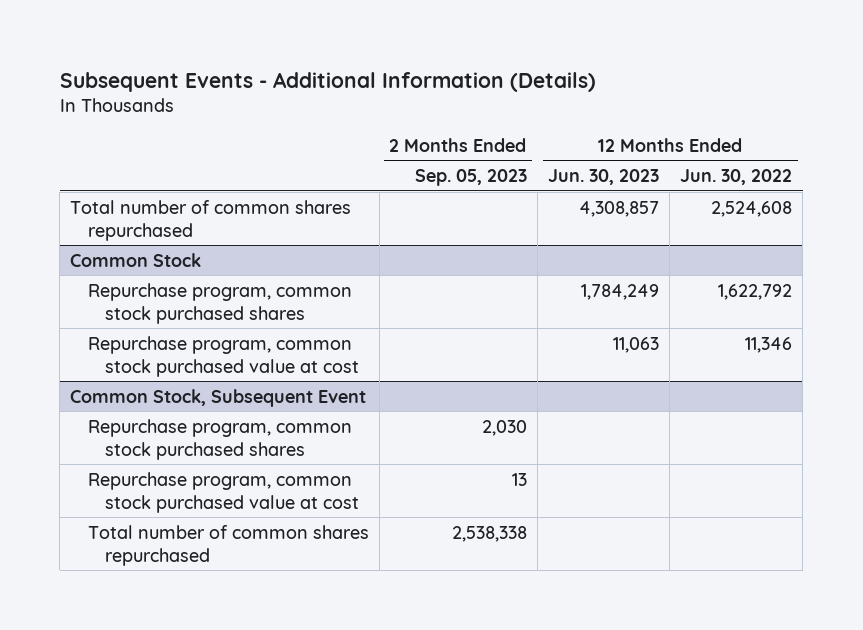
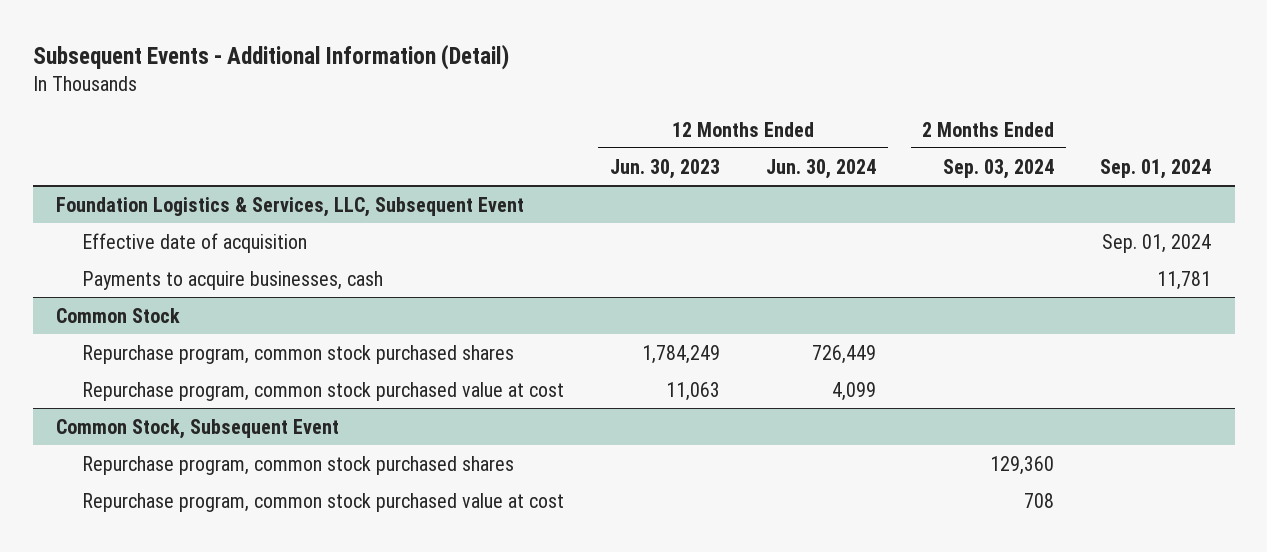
- Subsequent Events - Additional Information (Details)
+ Subsequent Events - Additional Information (Detail)
- | 2 Months Ended Sep. 05, 2023 | 12 Months Ended Jun. 30, 2023 | 12 Months Ended Jun. 30, 2022
+ | 12 Months Ended Jun. 30, 2023 | 12 Months Ended Jun. 30, 2024 | 2 Months Ended Sep. 03, 2024 | Sep. 01, 2024
- Total number of common shares repurchased | | 4,308,857 | 2,524,608
+ Foundation Logistics & Services, LLC, Subsequent Event
+ Effective date of acquisition | | | | Sep. 01, 2024
+ Payments to acquire businesses, cash | | | | 11,781
@ Common Stock, Subsequent Event
- Total number of common shares repurchased | 2,538,338 | |

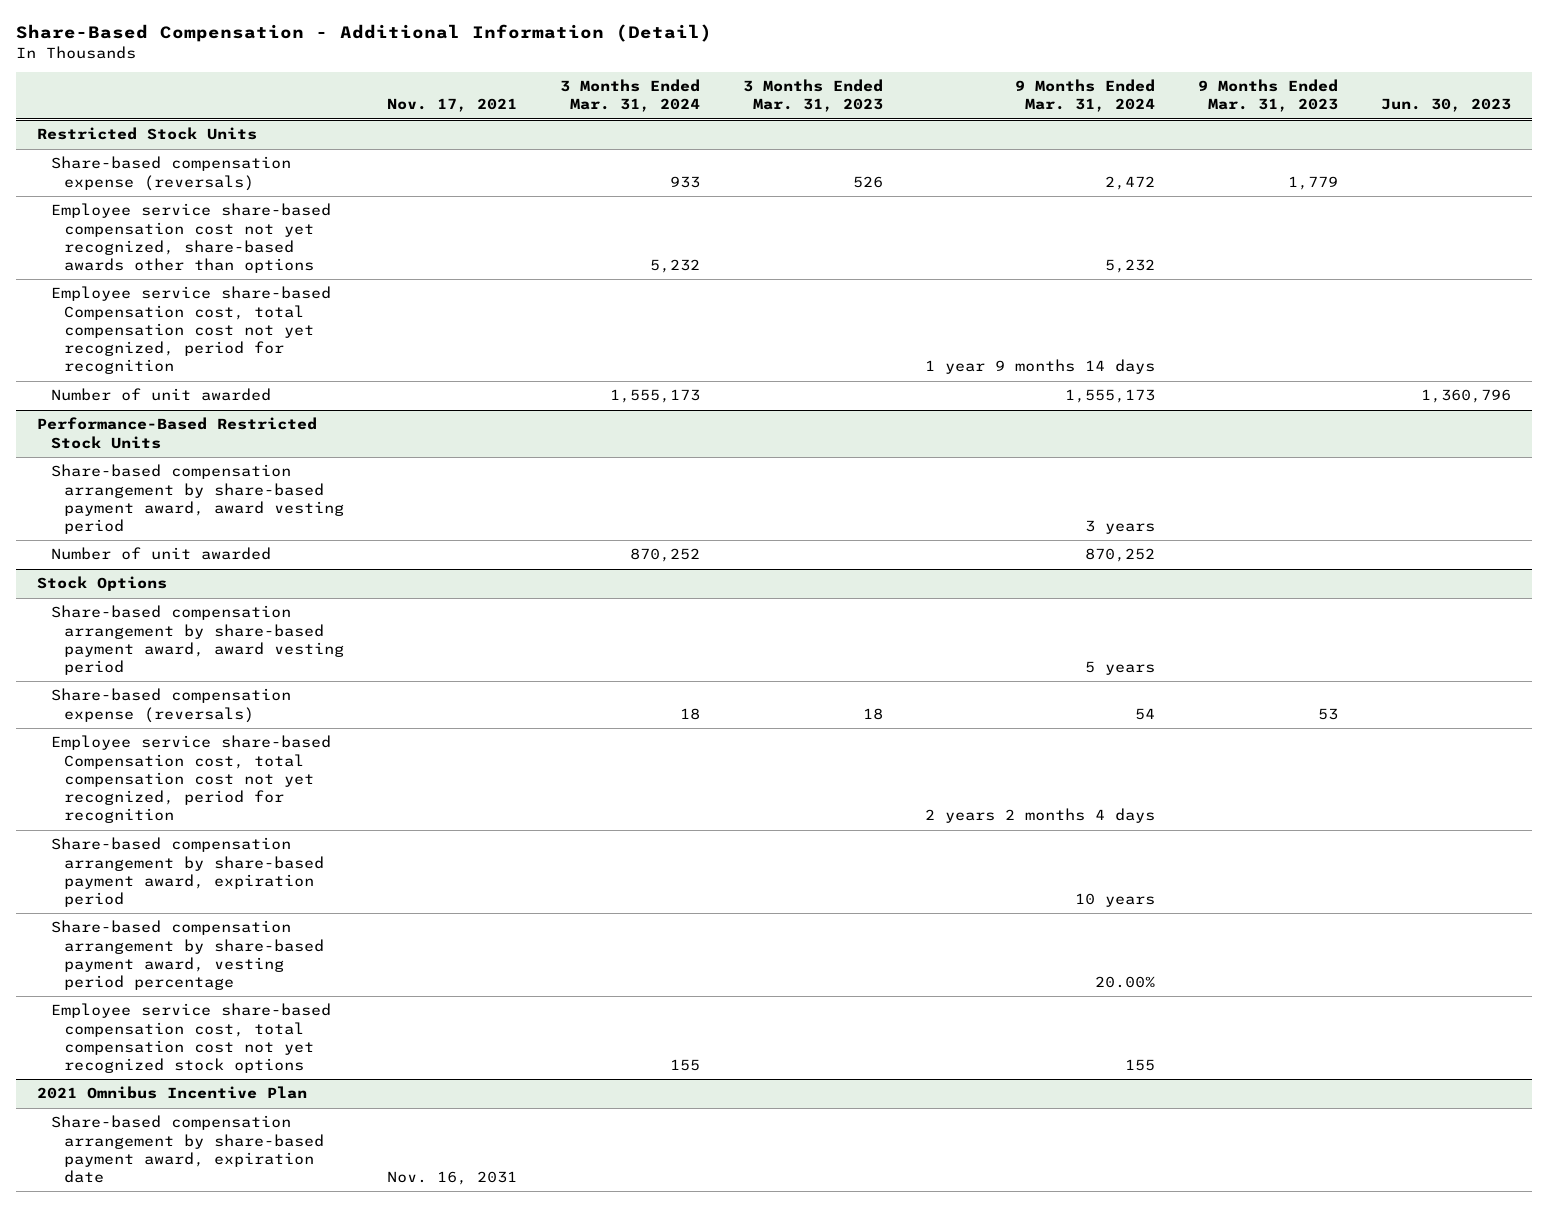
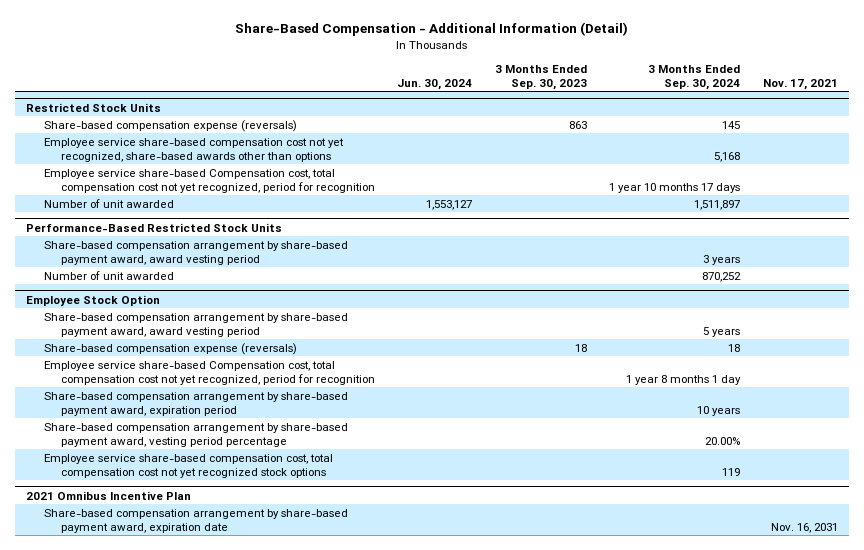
- | Nov. 17, 2021 | 3 Months Ended Mar. 31, 2024 | 3 Months Ended Mar. 31, 2023 | 9 Months Ended Mar. 31, 2024 | 9 Months Ended Mar. 31, 2023 | Jun. 30, 2023
+ | Jun. 30, 2024 | 3 Months Ended Sep. 30, 2023 | 3 Months Ended Sep. 30, 2024 | Nov. 17, 2021
- Stock Options
+ Employee Stock Option

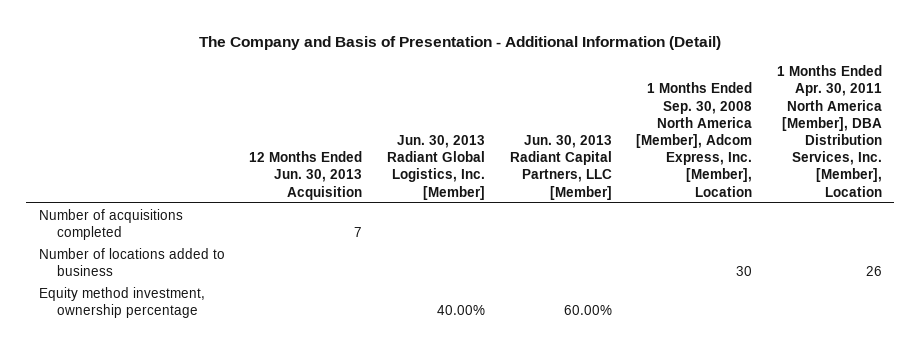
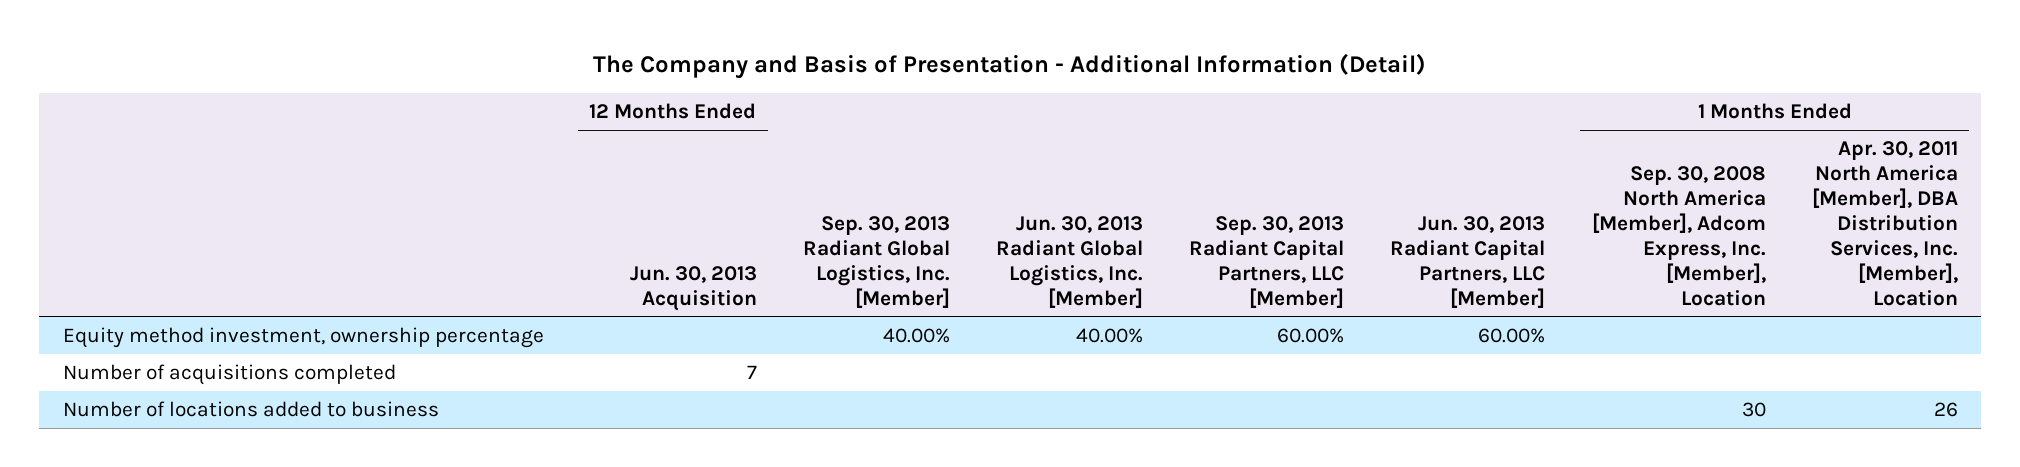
- | 12 Months Ended Jun. 30, 2013 Acquisition | Jun. 30, 2013 Radiant Global Logistics, Inc. [Member] | Jun. 30, 2013 Radiant Capital Partners, LLC [Member] | 1 Months Ended Sep. 30, 2008 North America [Member], Adcom Express, Inc. [Member], Location | 1 Months Ended Apr. 30, 2011 North America [Member], DBA Distribution Services, Inc. [Member], Location
+ | 12 Months Ended Jun. 30, 2013 Acquisition | Sep. 30, 2013 Radiant Global Logistics, Inc. [Member] | Jun. 30, 2013 Radiant Global Logistics, Inc. [Member] | Sep. 30, 2013 Radiant Capital Partners, LLC [Member] | Jun. 30, 2013 Radiant Capital Partners, LLC [Member] | 1 Months Ended Sep. 30, 2008 North America [Member], Adcom Express, Inc. [Member], Location | 1 Months Ended Apr. 30, 2011 North America [Member], DBA Distribution Services, Inc. [Member], Location
moved up: Equity method investment, ownership percentage | | 40.00% | 40.00% | 60.00% | 60.00% | |

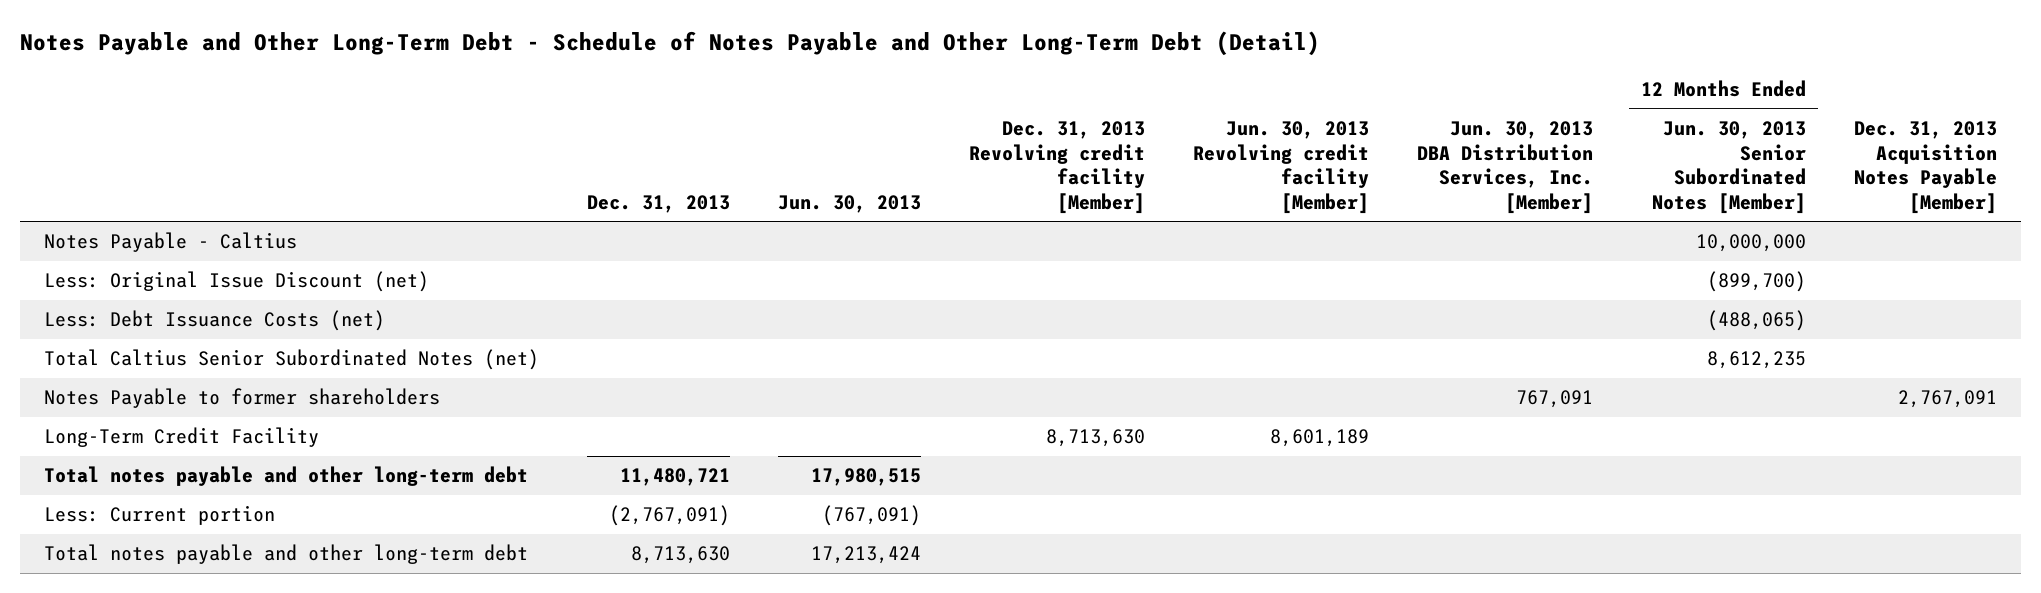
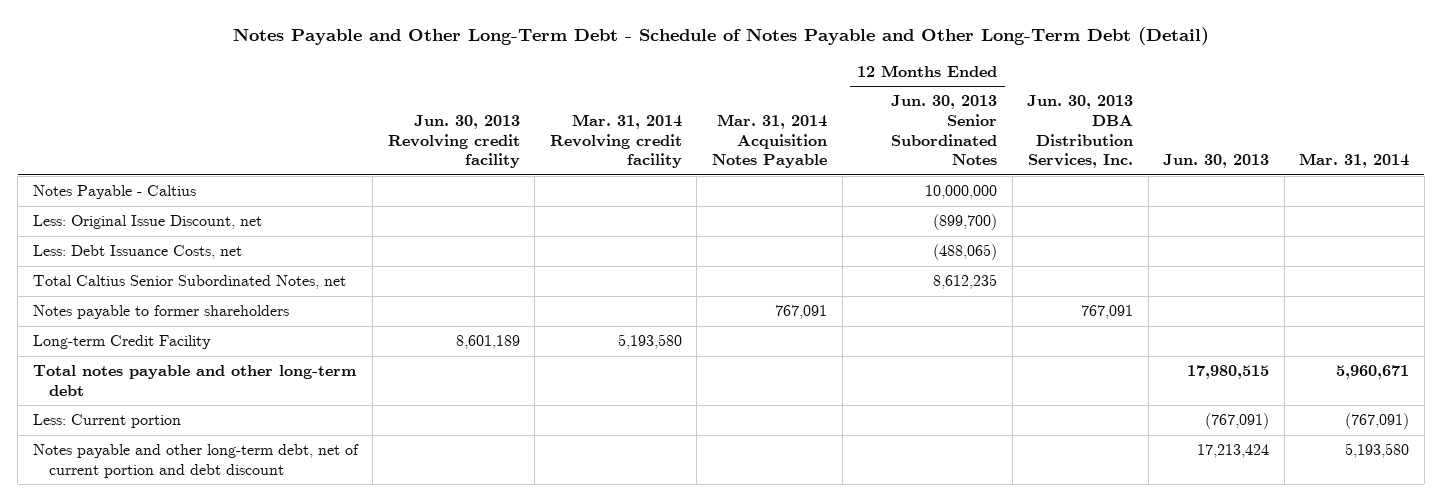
- | Dec. 31, 2013 | Jun. 30, 2013 | Dec. 31, 2013 Revolving credit facility [Member] | Jun. 30, 2013 Revolving credit facility [Member] | Jun. 30, 2013 DBA Distribution Services, Inc. [Member] | 12 Months Ended Jun. 30, 2013 Senior Subordinated Notes [Member] | Dec. 31, 2013 Acquisition Notes Payable [Member]
+ | Jun. 30, 2013 Revolving credit facility | Mar. 31, 2014 Revolving credit facility | Mar. 31, 2014 Acquisition Notes Payable | 12 Months Ended Jun. 30, 2013 Senior Subordinated Notes | Jun. 30, 2013 DBA Distribution Services, Inc. | Jun. 30, 2013 | Mar. 31, 2014
- Less: Original Issue Discount (net) | | | | | | (899,700) |
- Less: Debt Issuance Costs (net) | | | | | | (488,065) |
- Total Caltius Senior Subordinated Notes (net) | | | | | | 8,612,235 |
- Notes Payable to former shareholders | | | | | 767,091 | | 2,767,091
- Long-Term Credit Facility | | | 8,713,630 | 8,601,189 | | |
+ Less: Original Issue Discount, net | | | | (899,700) | | |
+ Less: Debt Issuance Costs, net | | | | (488,065) | | |
+ Total Caltius Senior Subordinated Notes, net | | | | 8,612,235 | | |
+ Notes payable to former shareholders | | | 767,091 | | 767,091 | |
+ Long-term Credit Facility | 8,601,189 | 5,193,580 | | | | |
- Total notes payable and other long-term debt | 8,713,630 | 17,213,424 | | | | |
+ Notes payable and other long-term debt, net of current portion and debt discount | | | | | | 17,213,424 | 5,193,580

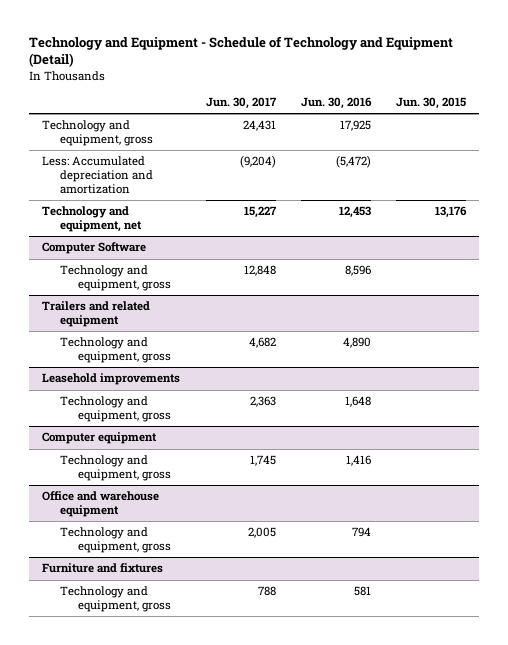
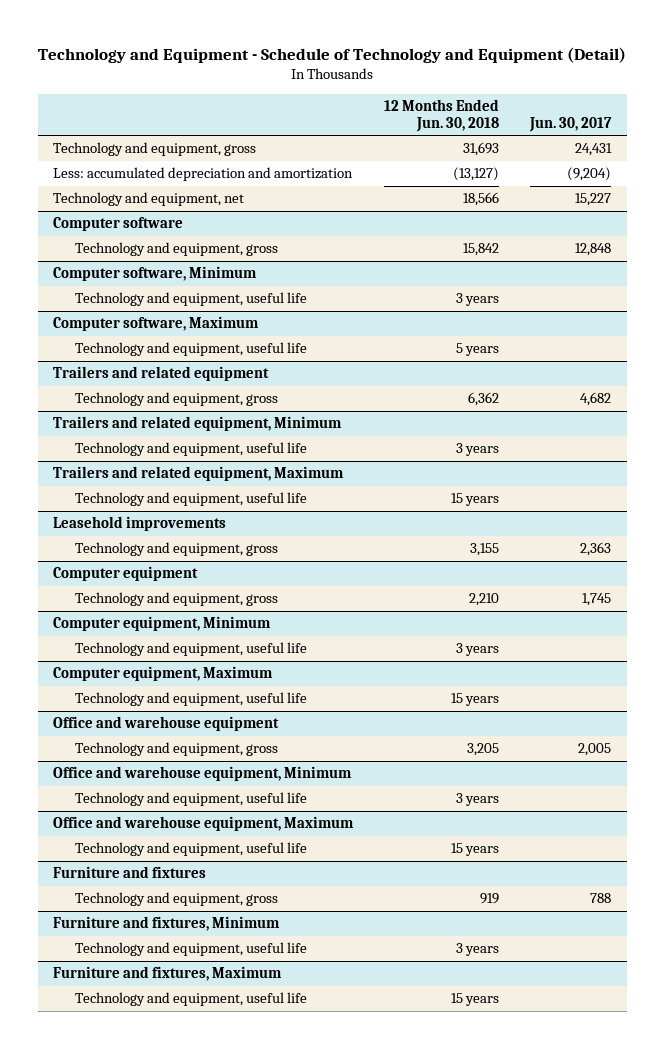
- | Jun. 30, 2017 | Jun. 30, 2016 | Jun. 30, 2015
+ | 12 Months Ended Jun. 30, 2018 | Jun. 30, 2017
- Less: Accumulated depreciation and amortization | (9,204) | (5,472) |
+ Less: accumulated depreciation and amortization | (13,127) | (9,204)
- Computer Software
+ Computer software
+ Computer software, Minimum
+ Technology and equipment, useful life | 3 years |
+ Computer software, Maximum
+ Technology and equipment, useful life | 5 years |
+ Trailers and related equipment, Minimum
+ Technology and equipment, useful life | 3 years |
+ Trailers and related equipment, Maximum
+ Technology and equipment, useful life | 15 years |
+ Computer equipment, Minimum
+ Technology and equipment, useful life | 3 years |
+ Computer equipment, Maximum
+ Technology and equipment, useful life | 15 years |
+ Office and warehouse equipment, Minimum
+ Technology and equipment, useful life | 3 years |
+ Office and warehouse equipment, Maximum
+ Technology and equipment, useful life | 15 years |
+ Furniture and fixtures, Minimum
+ Technology and equipment, useful life | 3 years |
+ Furniture and fixtures, Maximum
+ Technology and equipment, useful life | 15 years |

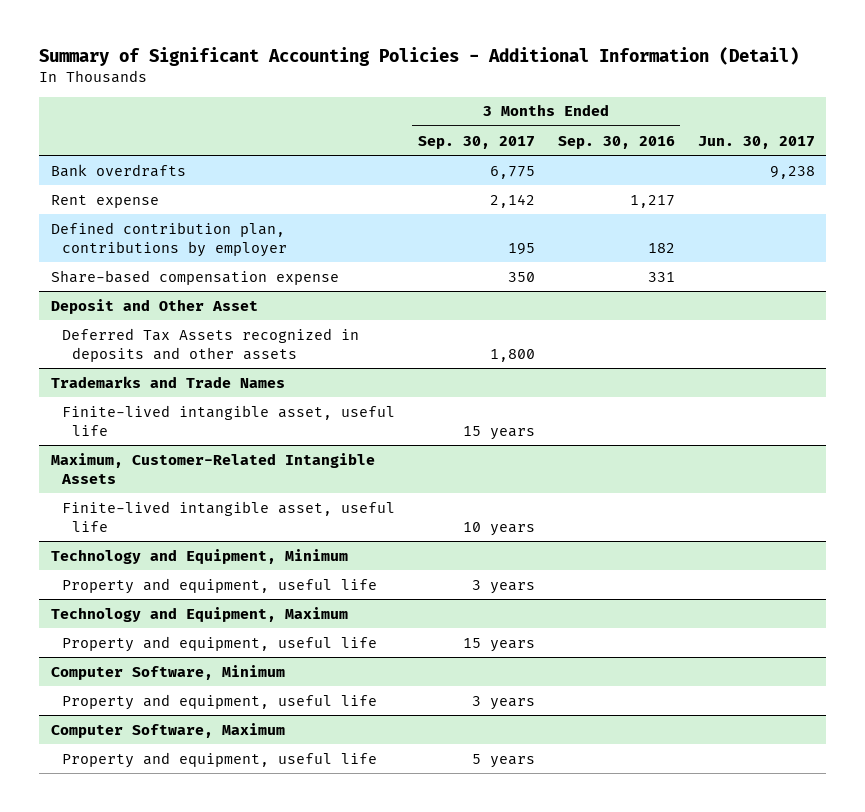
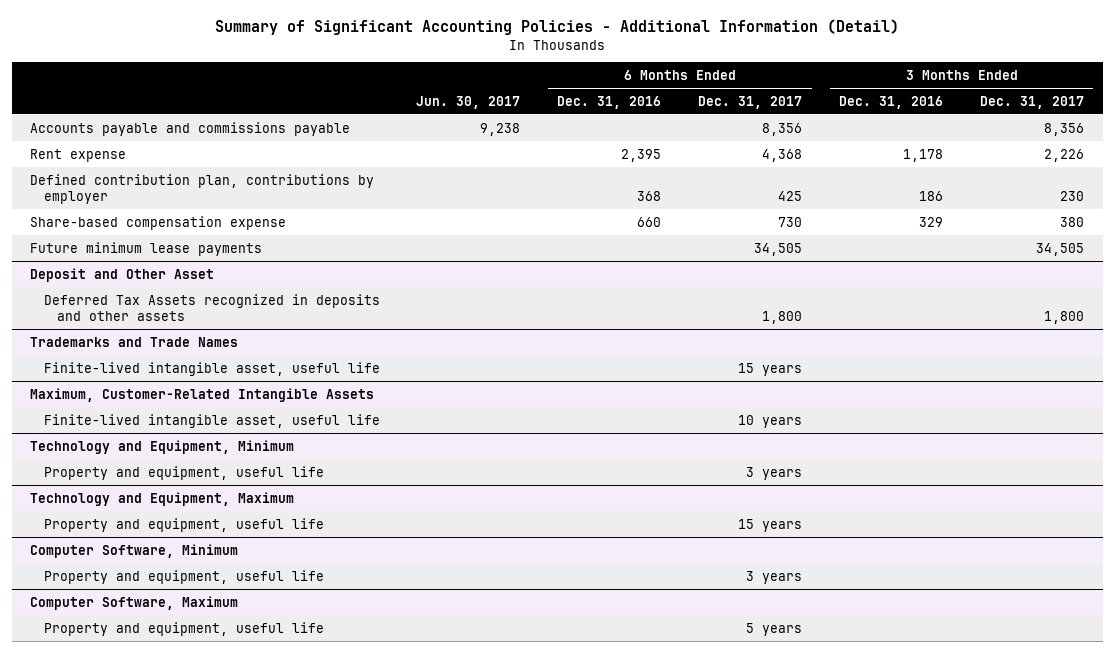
- | 3 Months Ended Sep. 30, 2017 | 3 Months Ended Sep. 30, 2016 | Jun. 30, 2017
+ | Jun. 30, 2017 | 6 Months Ended Dec. 31, 2016 | 6 Months Ended Dec. 31, 2017 | 3 Months Ended Dec. 31, 2016 | 3 Months Ended Dec. 31, 2017
- Bank overdrafts | 6,775 | | 9,238
+ Accounts payable and commissions payable | 9,238 | | 8,356 | | 8,356
+ Future minimum lease payments | | | 34,505 | | 34,505

